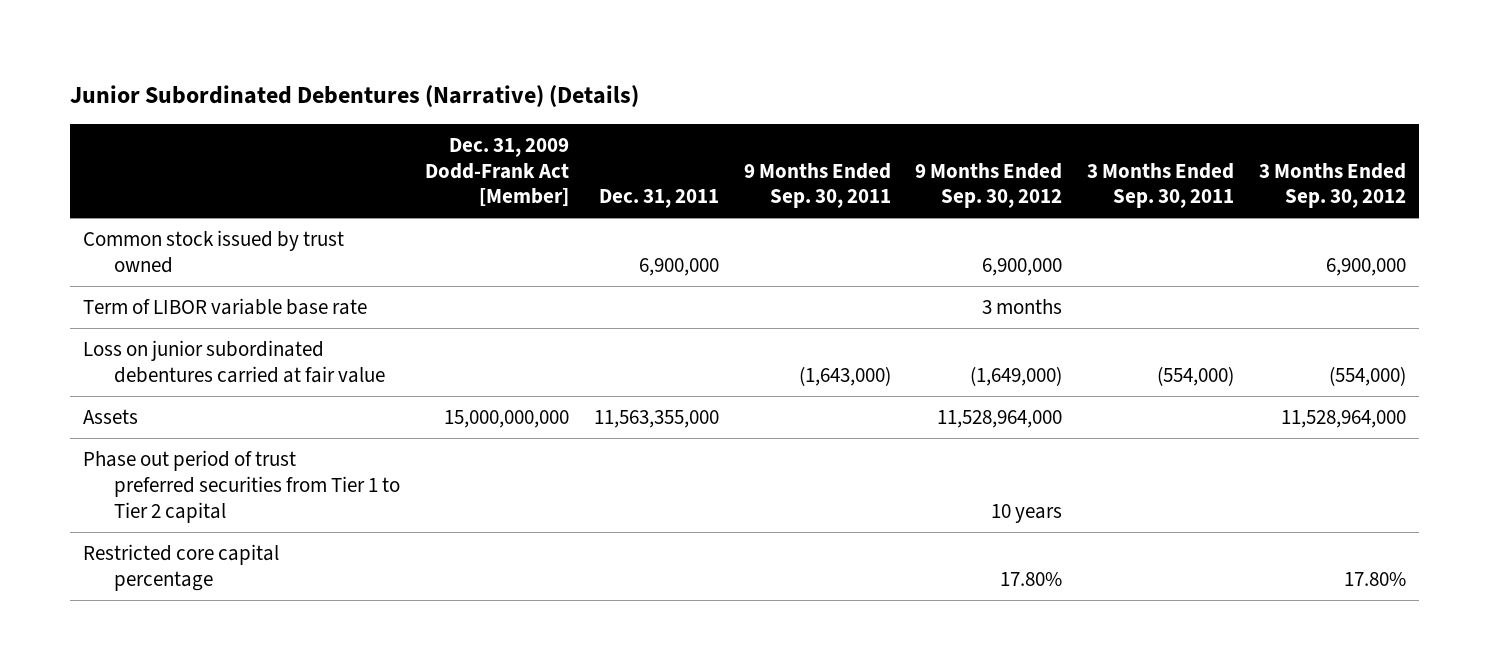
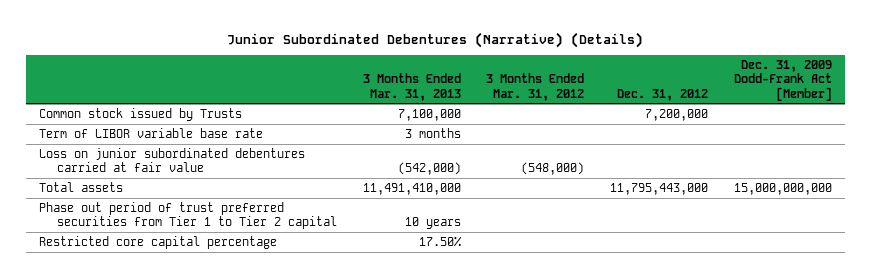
- | Dec. 31, 2009 Dodd-Frank Act [Member] | Dec. 31, 2011 | 9 Months Ended Sep. 30, 2011 | 9 Months Ended Sep. 30, 2012 | 3 Months Ended Sep. 30, 2011 | 3 Months Ended Sep. 30, 2012
+ | 3 Months Ended Mar. 31, 2013 | 3 Months Ended Mar. 31, 2012 | Dec. 31, 2012 | Dec. 31, 2009 Dodd-Frank Act [Member]
- Common stock issued by trust owned | | 6,900,000 | | 6,900,000 | | 6,900,000
+ Common stock issued by Trusts | 7,100,000 | | 7,200,000 |
- Assets | 15,000,000,000 | 11,563,355,000 | | 11,528,964,000 | | 11,528,964,000
+ Total assets | 11,491,410,000 | | 11,795,443,000 | 15,000,000,000

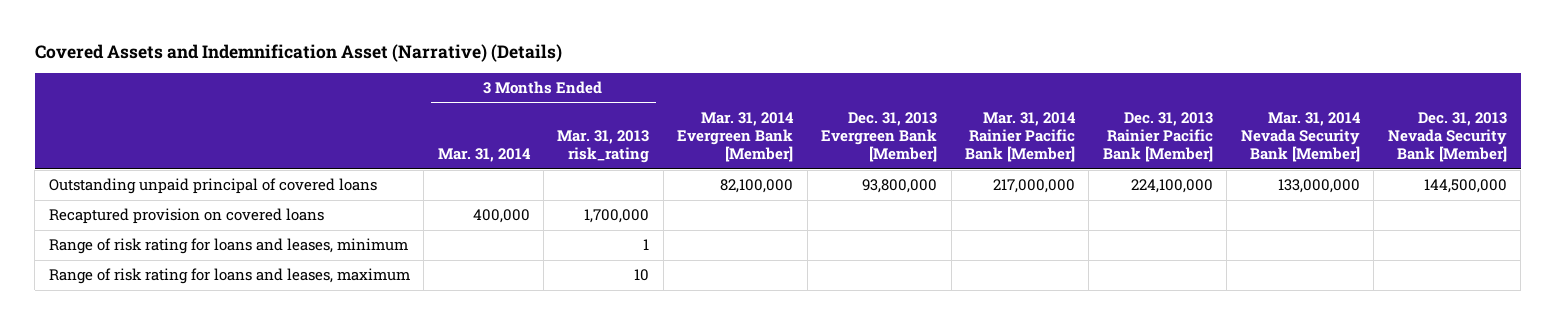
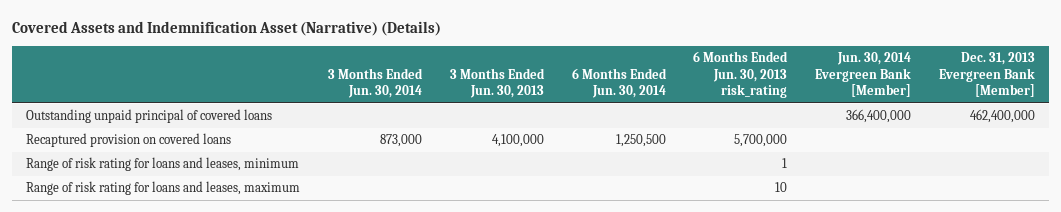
- | 3 Months Ended Mar. 31, 2014 | 3 Months Ended Mar. 31, 2013 risk_rating | Mar. 31, 2014 Evergreen Bank [Member] | Dec. 31, 2013 Evergreen Bank [Member] | Mar. 31, 2014 Rainier Pacific Bank [Member] | Dec. 31, 2013 Rainier Pacific Bank [Member] | Mar. 31, 2014 Nevada Security Bank [Member] | Dec. 31, 2013 Nevada Security Bank [Member]
+ | 3 Months Ended Jun. 30, 2014 | 3 Months Ended Jun. 30, 2013 | 6 Months Ended Jun. 30, 2014 | 6 Months Ended Jun. 30, 2013 risk_rating | Jun. 30, 2014 Evergreen Bank [Member] | Dec. 31, 2013 Evergreen Bank [Member]
- Outstanding unpaid principal of covered loans | | | 82,100,000 | 93,800,000 | 217,000,000 | 224,100,000 | 133,000,000 | 144,500,000
+ Outstanding unpaid principal of covered loans | | | | | 366,400,000 | 462,400,000

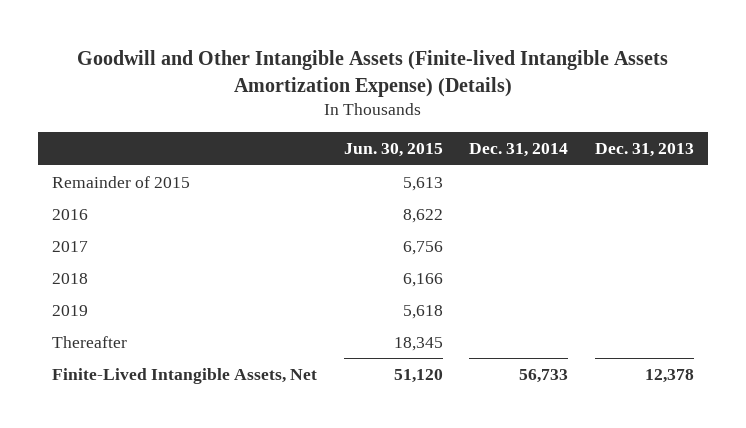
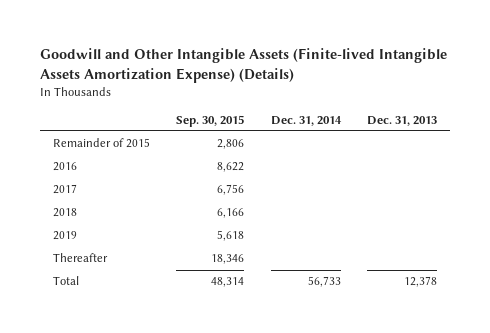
- | Jun. 30, 2015 | Dec. 31, 2014 | Dec. 31, 2013
+ | Sep. 30, 2015 | Dec. 31, 2014 | Dec. 31, 2013
- Finite-Lived Intangible Assets, Net | 51,120 | 56,733 | 12,378
+ Total | 48,314 | 56,733 | 12,378

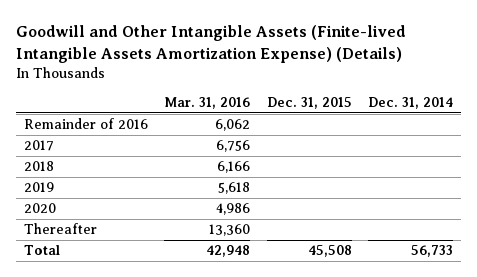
- | Sep. 30, 2015 | Dec. 31, 2014 | Dec. 31, 2013
+ | Mar. 31, 2016 | Dec. 31, 2015 | Dec. 31, 2014
- Remainder of 2015 | 2,806 | |
- 2016 | 8,622 | |
+ Remainder of 2016 | 6,062 | |
+ 2020 | 4,986 | |

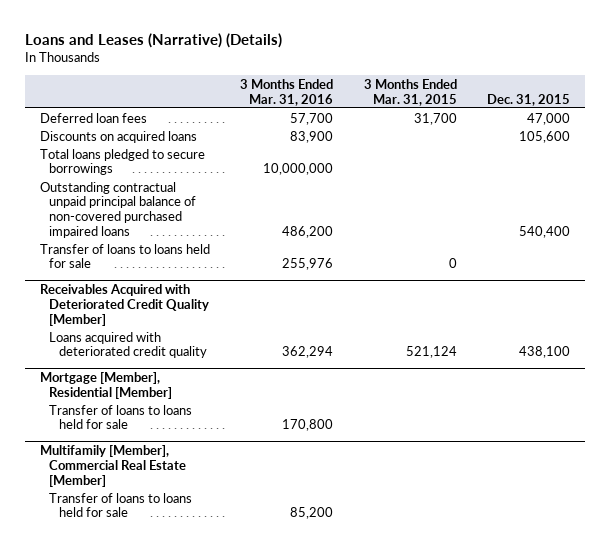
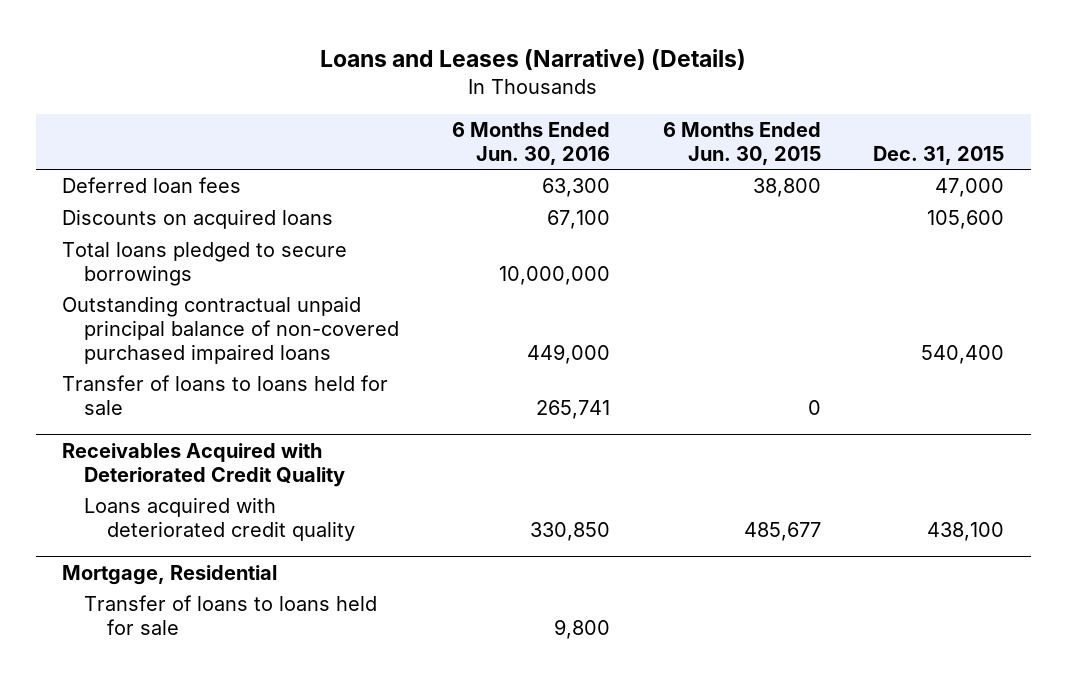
- | 3 Months Ended Mar. 31, 2016 | 3 Months Ended Mar. 31, 2015 | Dec. 31, 2015
+ | 6 Months Ended Jun. 30, 2016 | 6 Months Ended Jun. 30, 2015 | Dec. 31, 2015
- Receivables Acquired with Deteriorated Credit Quality [Member]
+ Receivables Acquired with Deteriorated Credit Quality
- Mortgage [Member], Residential [Member]
+ Mortgage, Residential
- Multifamily [Member], Commercial Real Estate [Member]
- Transfer of loans to loans held for sale | 85,200 | |

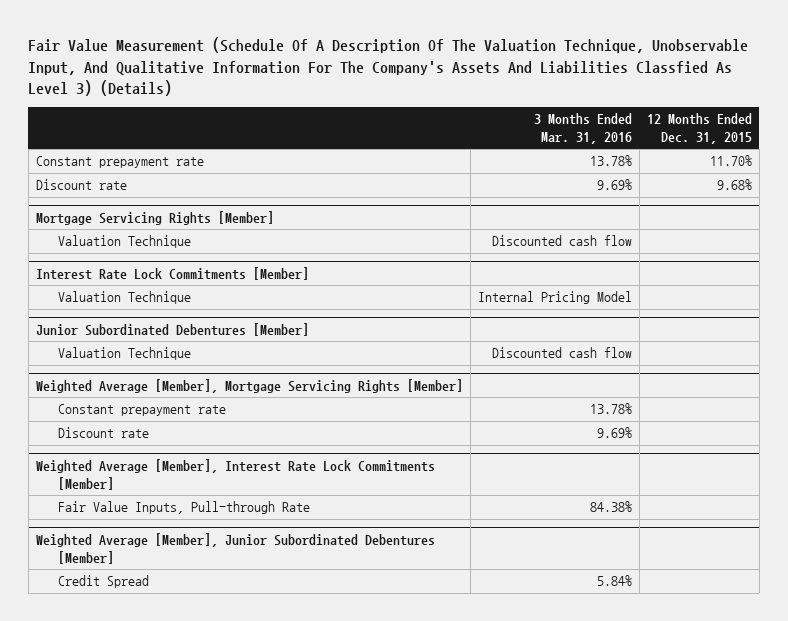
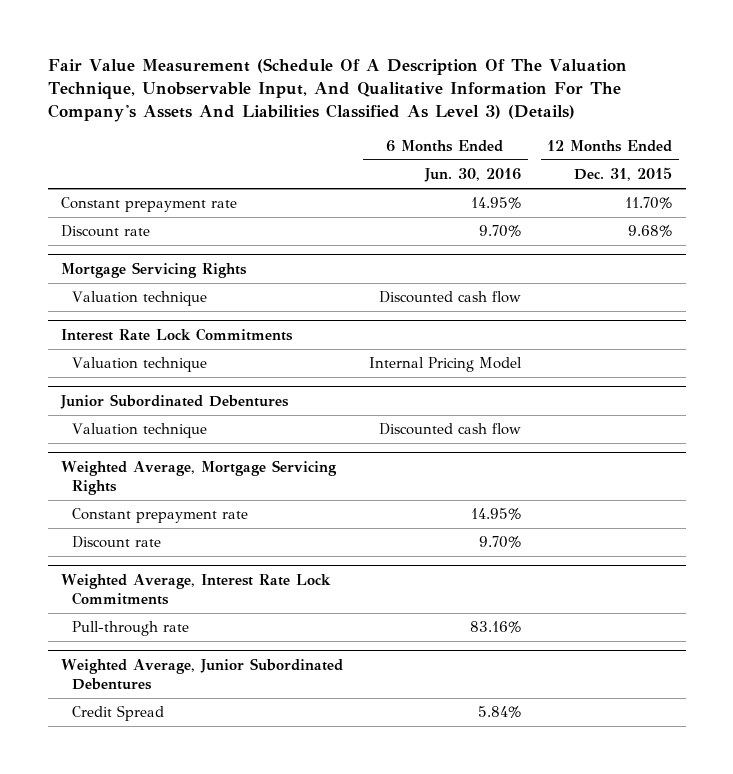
- Fair Value Measurement (Schedule Of A Description Of The Valuation Technique, Unobservable Input, And Qualitative Information For The Company's Assets And Liabilities Classfied As Level 3) (Details)
+ Fair Value Measurement (Schedule Of A Description Of The Valuation Technique, Unobservable Input, And Qualitative Information For The Company's Assets And Liabilities Classified As Level 3) (Details)
- | 3 Months Ended Mar. 31, 2016 | 12 Months Ended Dec. 31, 2015
+ | 6 Months Ended Jun. 30, 2016 | 12 Months Ended Dec. 31, 2015
- Mortgage Servicing Rights [Member]
- Valuation Technique | Discounted cash flow |
- Interest Rate Lock Commitments [Member]
- Valuation Technique | Internal Pricing Model |
- Junior Subordinated Debentures [Member]
- Valuation Technique | Discounted cash flow |
- Weighted Average [Member], Mortgage Servicing Rights [Member]
+ Mortgage Servicing Rights
+ Valuation technique | Discounted cash flow |
+ Interest Rate Lock Commitments
+ Valuation technique | Internal Pricing Model |
+ Junior Subordinated Debentures
+ Valuation technique | Discounted cash flow |
+ Weighted Average, Mortgage Servicing Rights
- Weighted Average [Member], Interest Rate Lock Commitments [Member]
- Fair Value Inputs, Pull-through Rate | 84.38% |
- Weighted Average [Member], Junior Subordinated Debentures [Member]
+ Weighted Average, Interest Rate Lock Commitments
+ Pull-through rate | 83.16% |
+ Weighted Average, Junior Subordinated Debentures

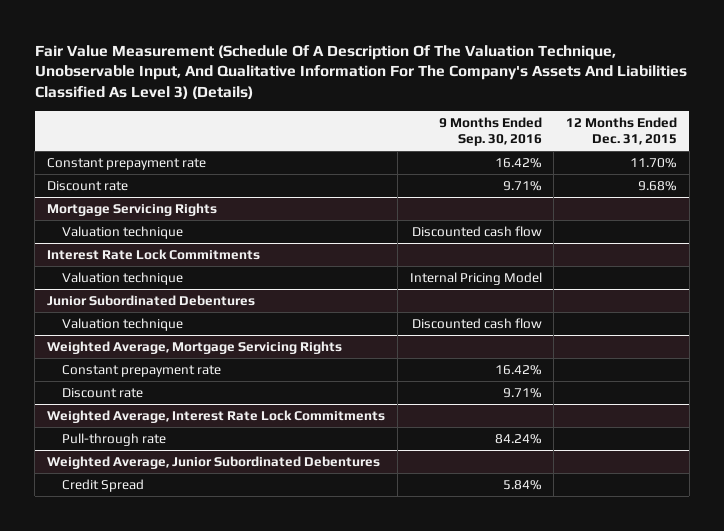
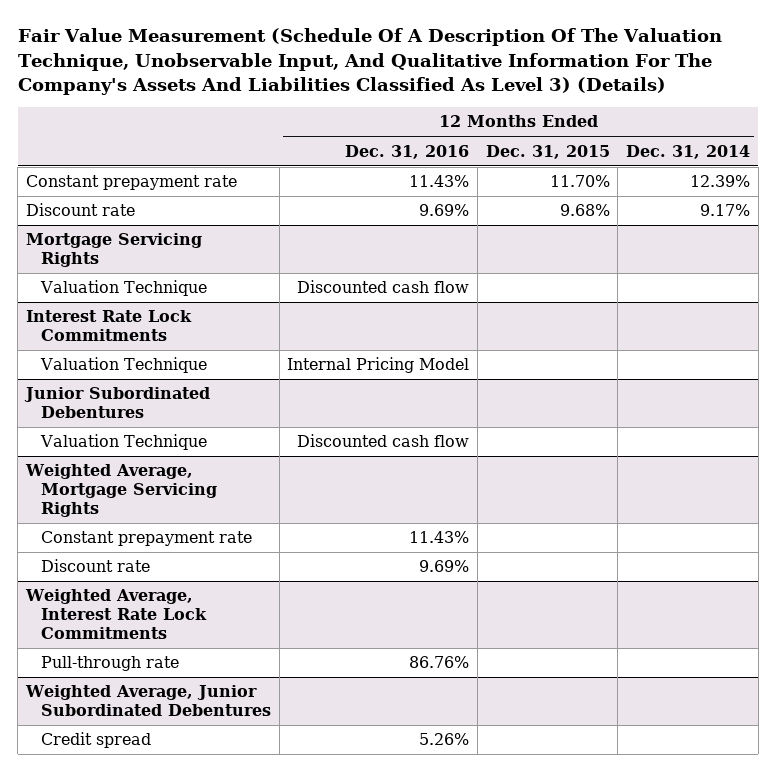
- | 9 Months Ended Sep. 30, 2016 | 12 Months Ended Dec. 31, 2015
+ | 12 Months Ended Dec. 31, 2016 | 12 Months Ended Dec. 31, 2015 | 12 Months Ended Dec. 31, 2014
@ Mortgage Servicing Rights
- Valuation technique | Discounted cash flow |
+ Valuation Technique | Discounted cash flow | |
@ Interest Rate Lock Commitments
- Valuation technique | Internal Pricing Model |
+ Valuation Technique | Internal Pricing Model | |
@ Junior Subordinated Debentures
- Valuation technique | Discounted cash flow |
+ Valuation Technique | Discounted cash flow | |
@ Weighted Average, Junior Subordinated Debentures
- Credit Spread | 5.84% |
+ Credit spread | 5.26% | |

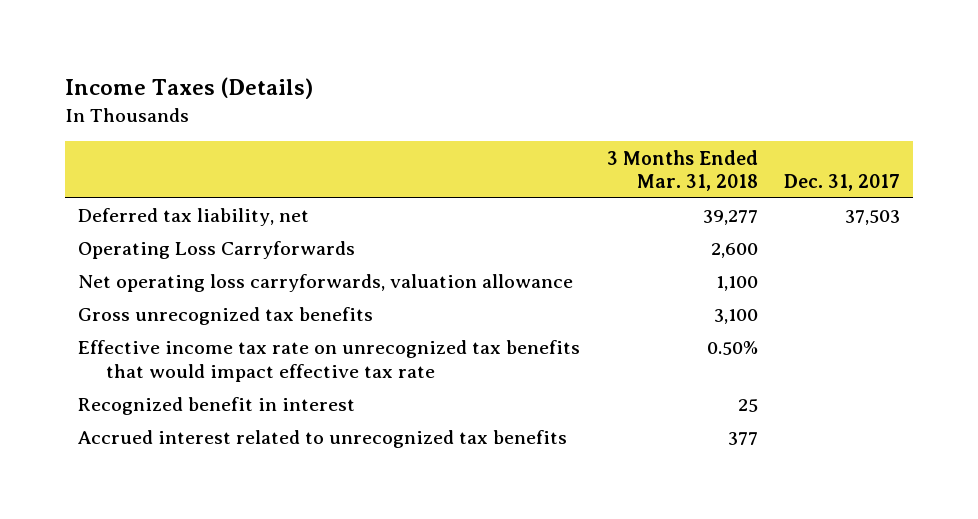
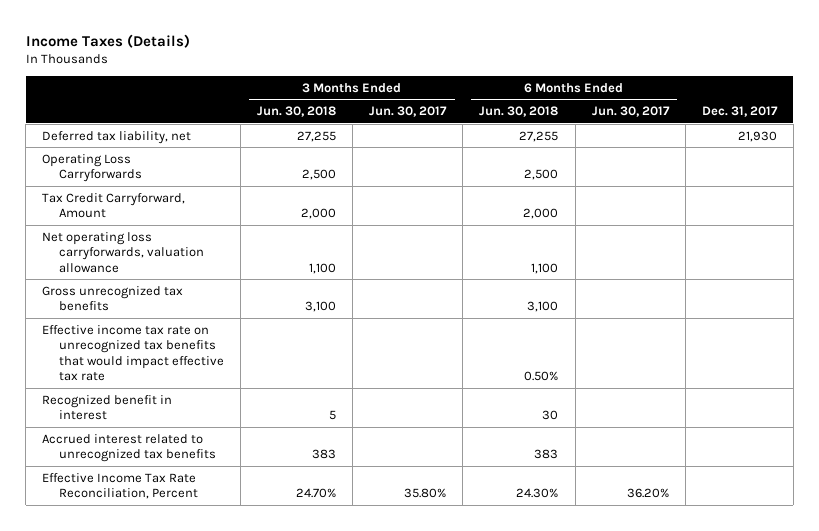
- | 3 Months Ended Mar. 31, 2018 | Dec. 31, 2017
+ | 3 Months Ended Jun. 30, 2018 | 3 Months Ended Jun. 30, 2017 | 6 Months Ended Jun. 30, 2018 | 6 Months Ended Jun. 30, 2017 | Dec. 31, 2017
- Deferred tax liability, net | 39,277 | 37,503
+ Deferred tax liability, net | 27,255 | | 27,255 | | 21,930
+ Tax Credit Carryforward, Amount | 2,000 | | 2,000 | |
+ Effective Income Tax Rate Reconciliation, Percent | 24.70% | 35.80% | 24.30% | 36.20% |

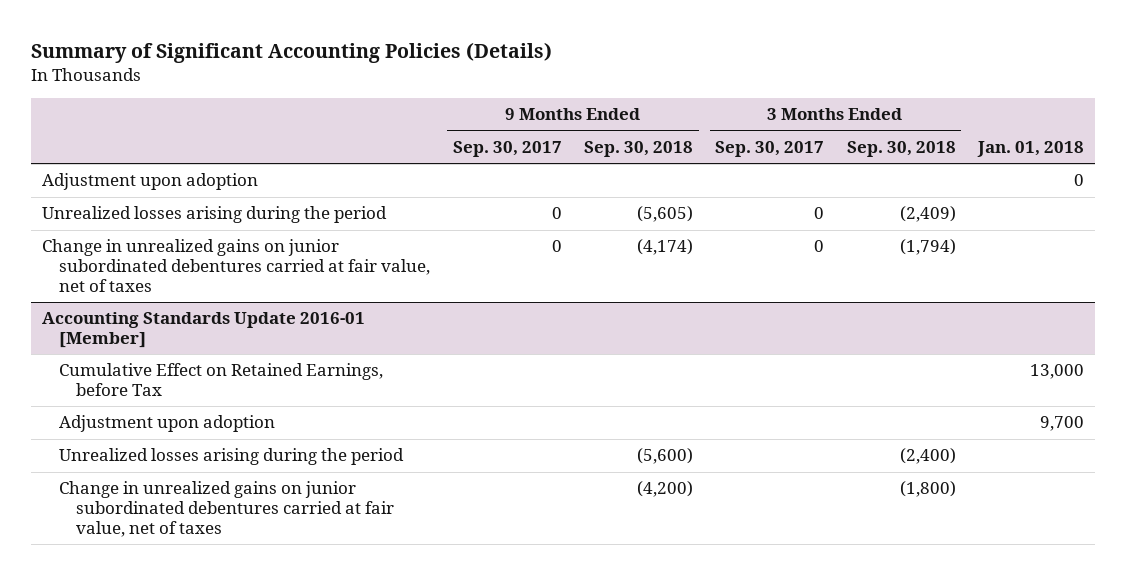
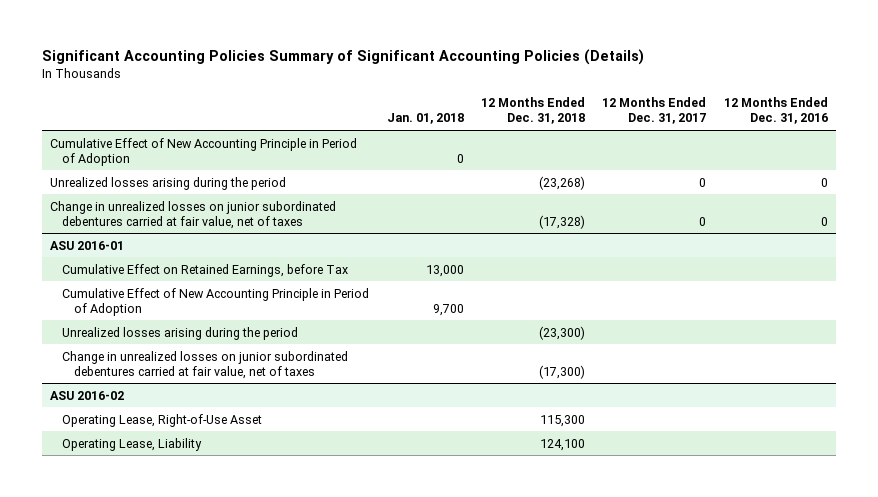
- Summary of Significant Accounting Policies (Details)
+ Significant Accounting Policies Summary of Significant Accounting Policies (Details)
- | 9 Months Ended Sep. 30, 2017 | 9 Months Ended Sep. 30, 2018 | 3 Months Ended Sep. 30, 2017 | 3 Months Ended Sep. 30, 2018 | Jan. 01, 2018
+ | Jan. 01, 2018 | 12 Months Ended Dec. 31, 2018 | 12 Months Ended Dec. 31, 2017 | 12 Months Ended Dec. 31, 2016
- Adjustment upon adoption | | | | | 0
+ Cumulative Effect of New Accounting Principle in Period of Adoption | 0 | | |
- Change in unrealized gains on junior subordinated debentures carried at fair value, net of taxes | 0 | (4,174) | 0 | (1,794) |
- Accounting Standards Update 2016-01 [Member]
+ Change in unrealized losses on junior subordinated debentures carried at fair value, net of taxes | | (17,328) | 0 | 0
+ ASU 2016-01
- Adjustment upon adoption | | | | | 9,700
+ Cumulative Effect of New Accounting Principle in Period of Adoption | 9,700 | | |
- Change in unrealized gains on junior subordinated debentures carried at fair value, net of taxes | | (4,200) | | (1,800) |
+ Change in unrealized losses on junior subordinated debentures carried at fair value, net of taxes | | (17,300) | |
+ ASU 2016-02
+ Operating Lease, Right-of-Use Asset | | 115,300 | |
+ Operating Lease, Liability | | 124,100 | |

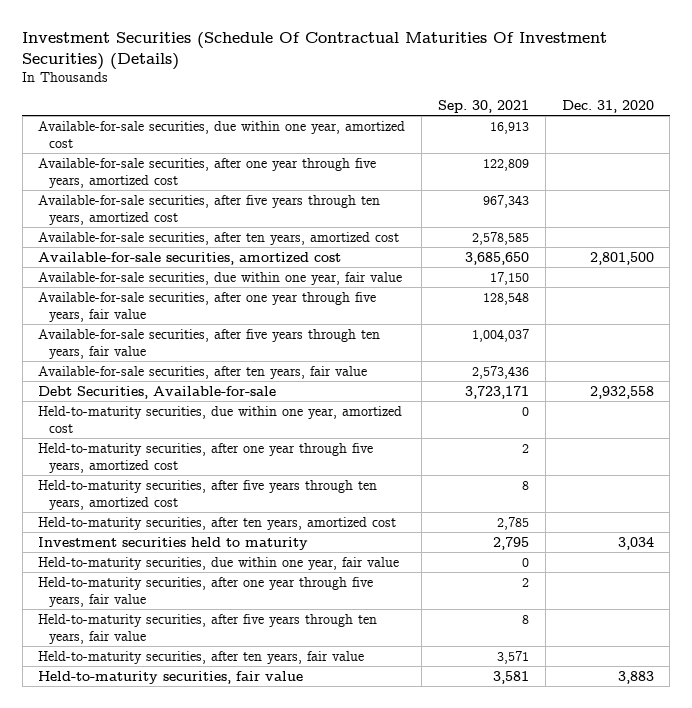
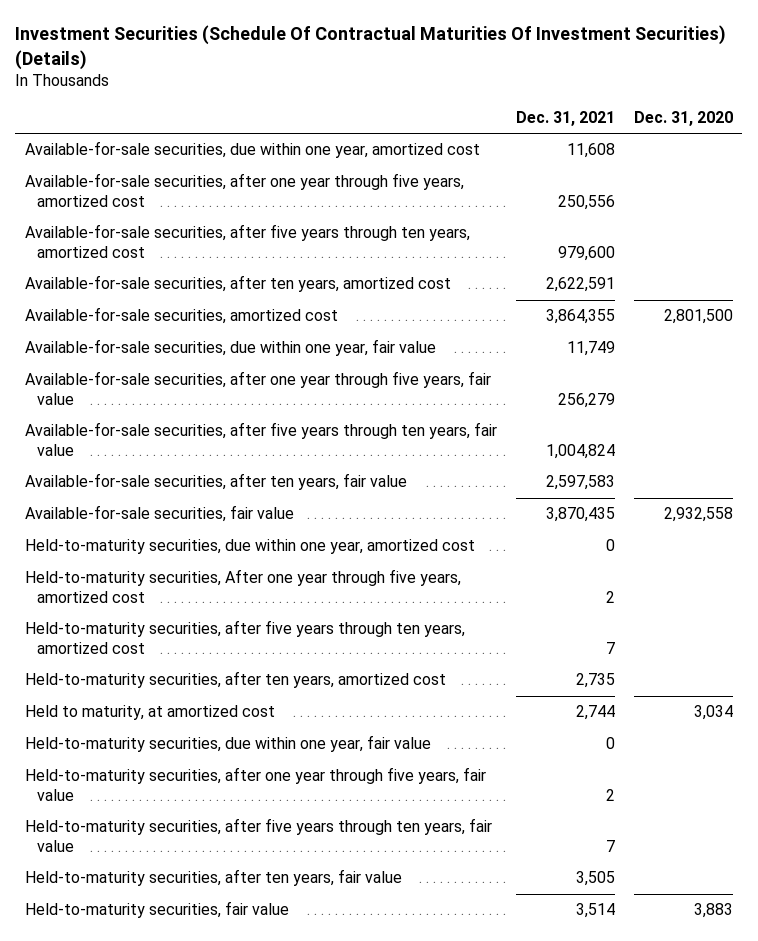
- | Sep. 30, 2021 | Dec. 31, 2020
+ | Dec. 31, 2021 | Dec. 31, 2020
- Debt Securities, Available-for-sale | 3,723,171 | 2,932,558
+ Available-for-sale securities, fair value | 3,870,435 | 2,932,558
- Held-to-maturity securities, after one year through five years, amortized cost | 2 |
+ Held-to-maturity securities, After one year through five years, amortized cost | 2 |
- Investment securities held to maturity | 2,795 | 3,034
+ Held to maturity, at amortized cost | 2,744 | 3,034

